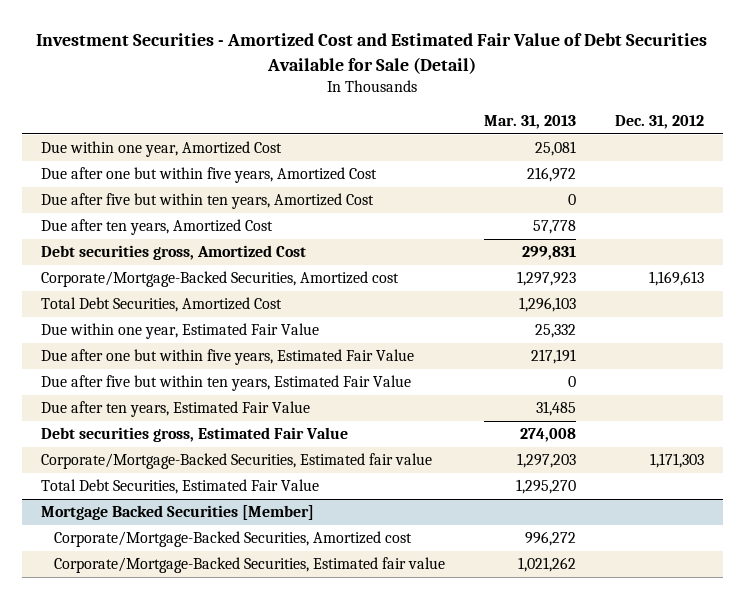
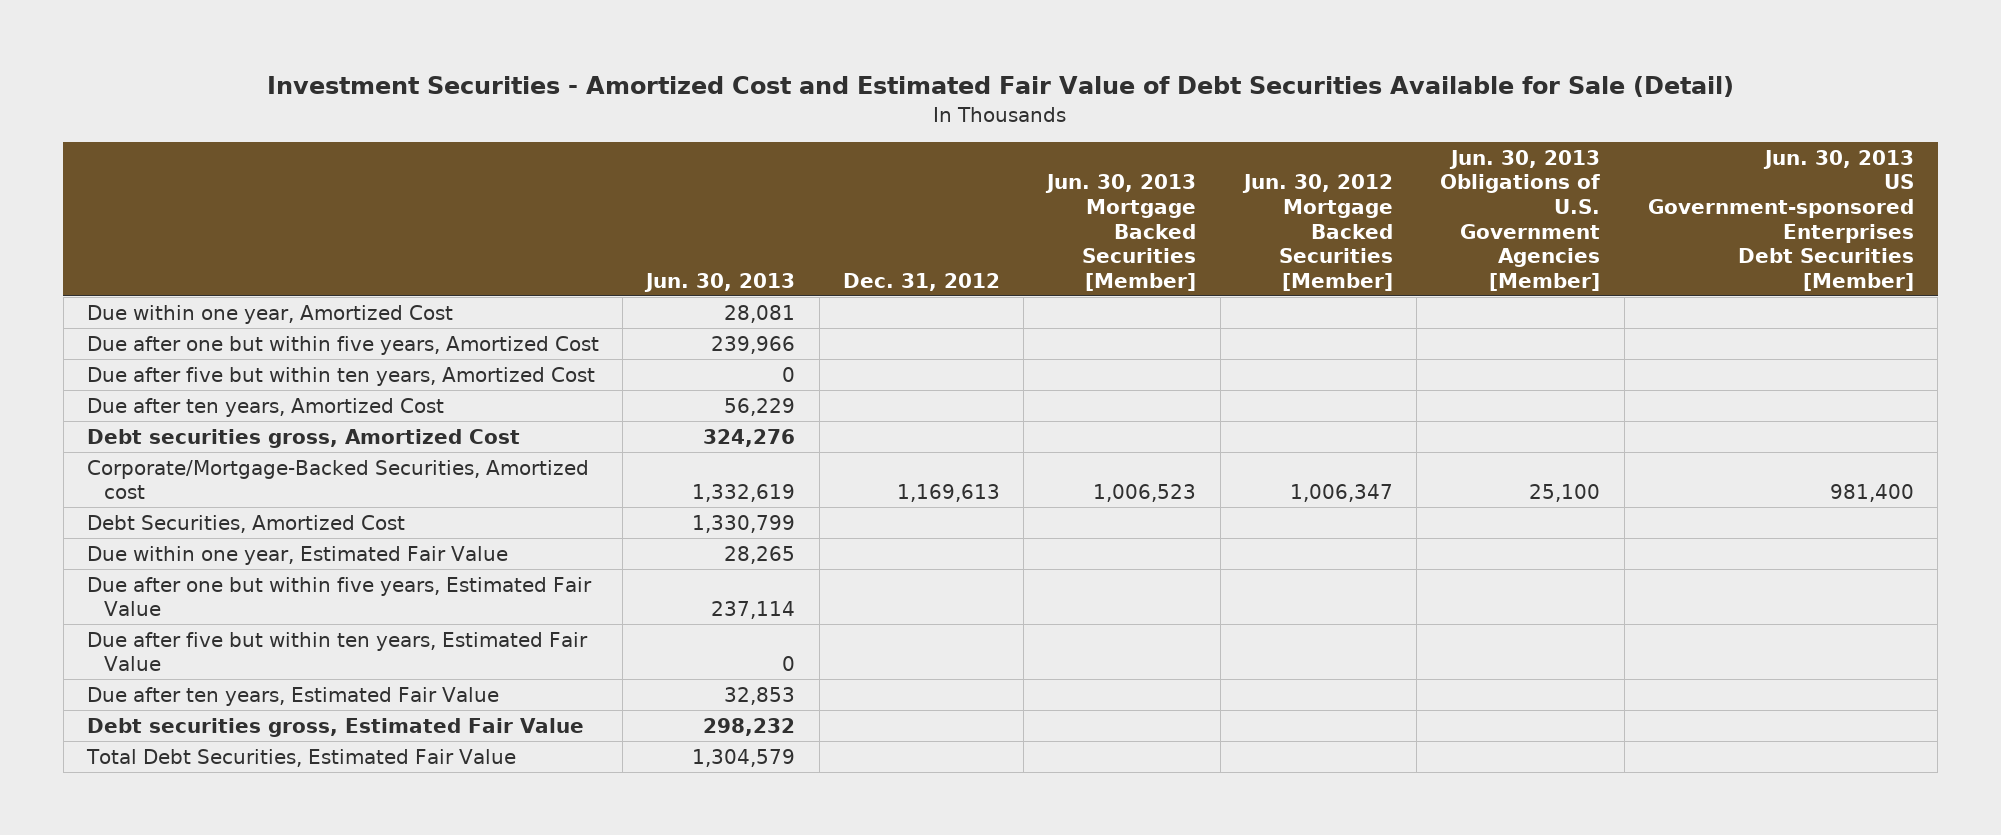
- | Mar. 31, 2013 | Dec. 31, 2012
+ | Jun. 30, 2013 | Dec. 31, 2012 | Jun. 30, 2013 Mortgage Backed Securities [Member] | Jun. 30, 2012 Mortgage Backed Securities [Member] | Jun. 30, 2013 Obligations of U.S. Government Agencies [Member] | Jun. 30, 2013 US Government-sponsored Enterprises Debt Securities [Member]
- Total Debt Securities, Amortized Cost | 1,296,103 |
+ Debt Securities, Amortized Cost | 1,330,799 | | | | |
- Corporate/Mortgage-Backed Securities, Estimated fair value | 1,297,203 | 1,171,303
- Mortgage Backed Securities [Member]
- Corporate/Mortgage-Backed Securities, Amortized cost | 996,272 |
- Corporate/Mortgage-Backed Securities, Estimated fair value | 1,021,262 |

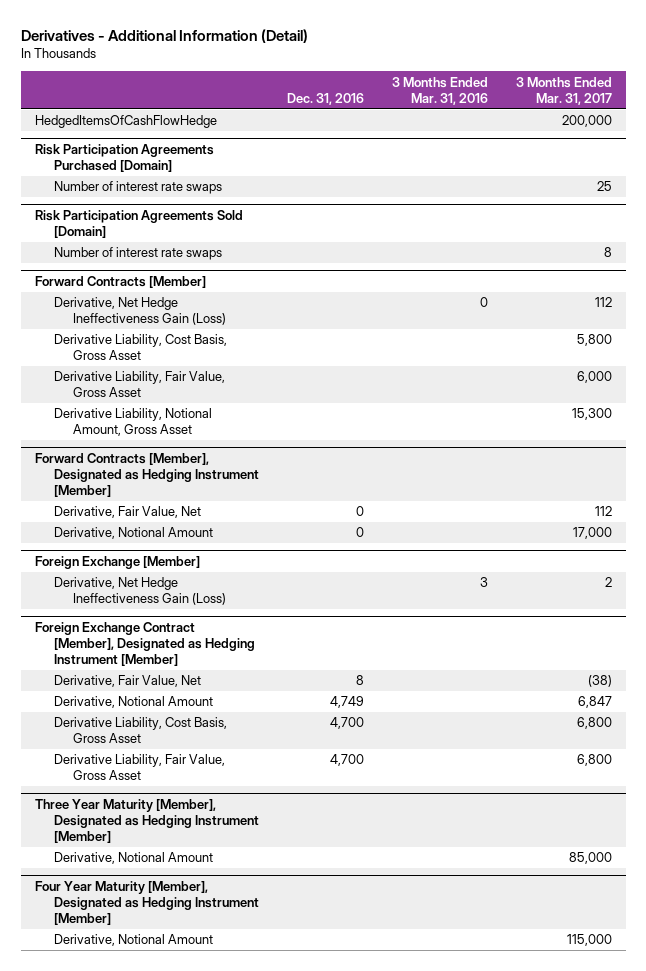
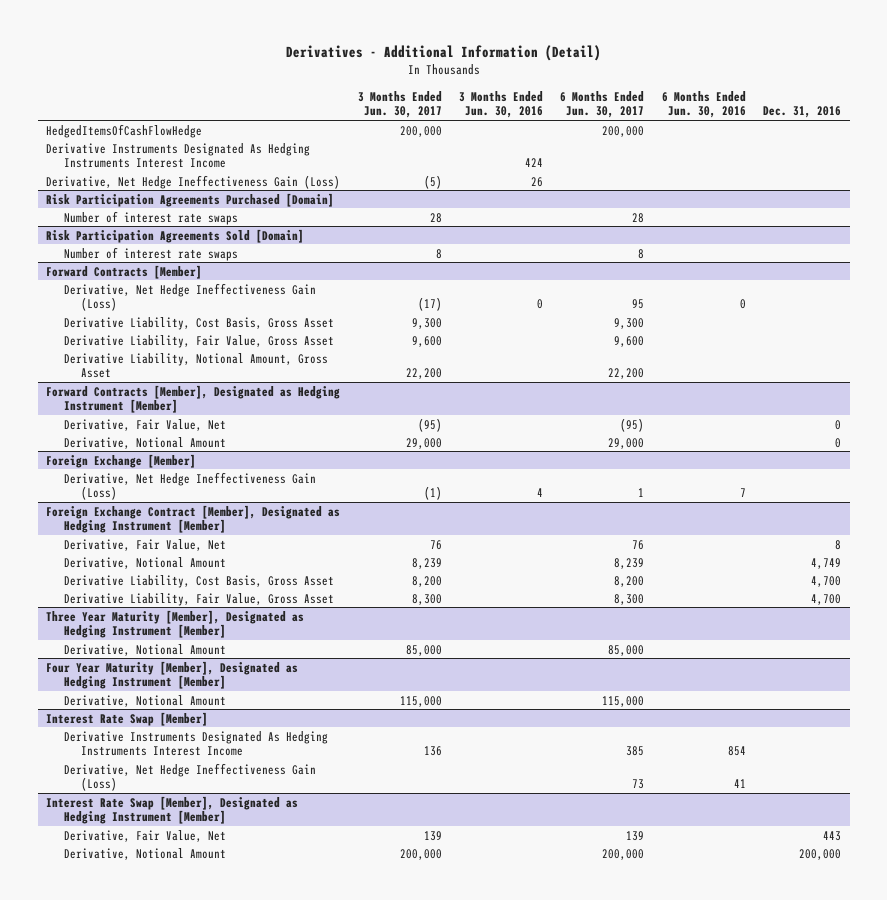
- | Dec. 31, 2016 | 3 Months Ended Mar. 31, 2016 | 3 Months Ended Mar. 31, 2017
+ | 3 Months Ended Jun. 30, 2017 | 3 Months Ended Jun. 30, 2016 | 6 Months Ended Jun. 30, 2017 | 6 Months Ended Jun. 30, 2016 | Dec. 31, 2016
+ Derivative Instruments Designated As Hedging Instruments Interest Income | | 424 | | |
+ Derivative, Net Hedge Ineffectiveness Gain (Loss) | (5) | 26 | | |
+ Interest Rate Swap [Member]
+ Derivative Instruments Designated As Hedging Instruments Interest Income | 136 | | 385 | 854 |
+ Derivative, Net Hedge Ineffectiveness Gain (Loss) | | | 73 | 41 |
+ Interest Rate Swap [Member], Designated as Hedging Instrument [Member]
+ Derivative, Fair Value, Net | 139 | | 139 | | 443
+ Derivative, Notional Amount | 200,000 | | 200,000 | | 200,000

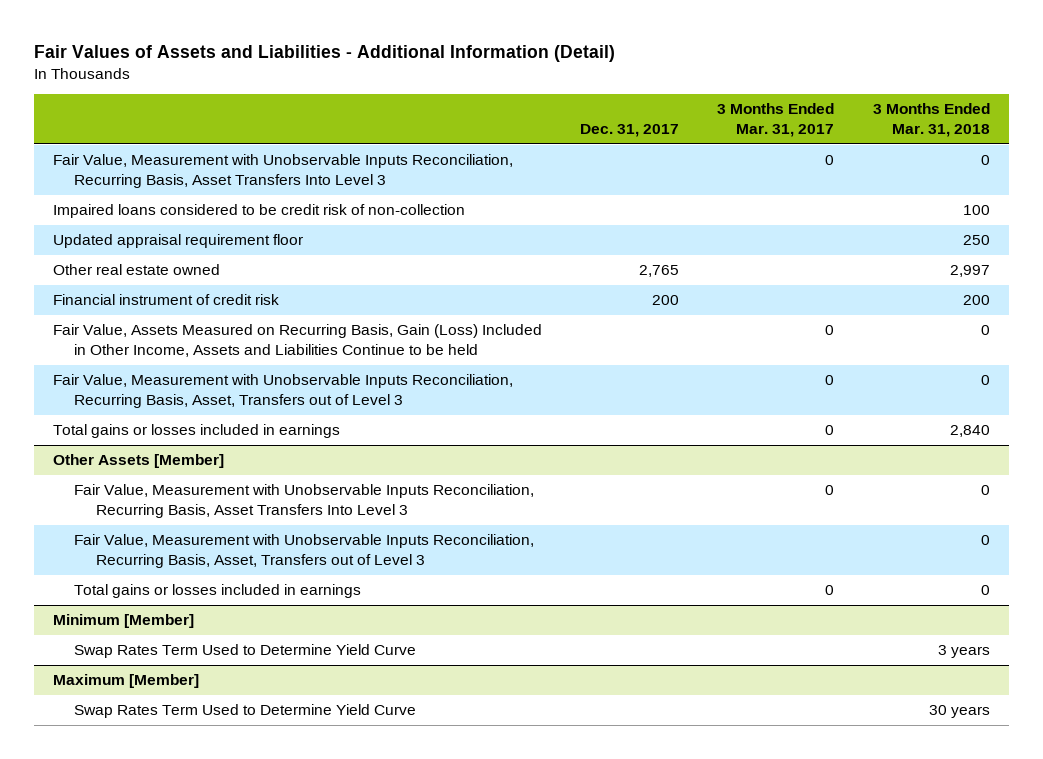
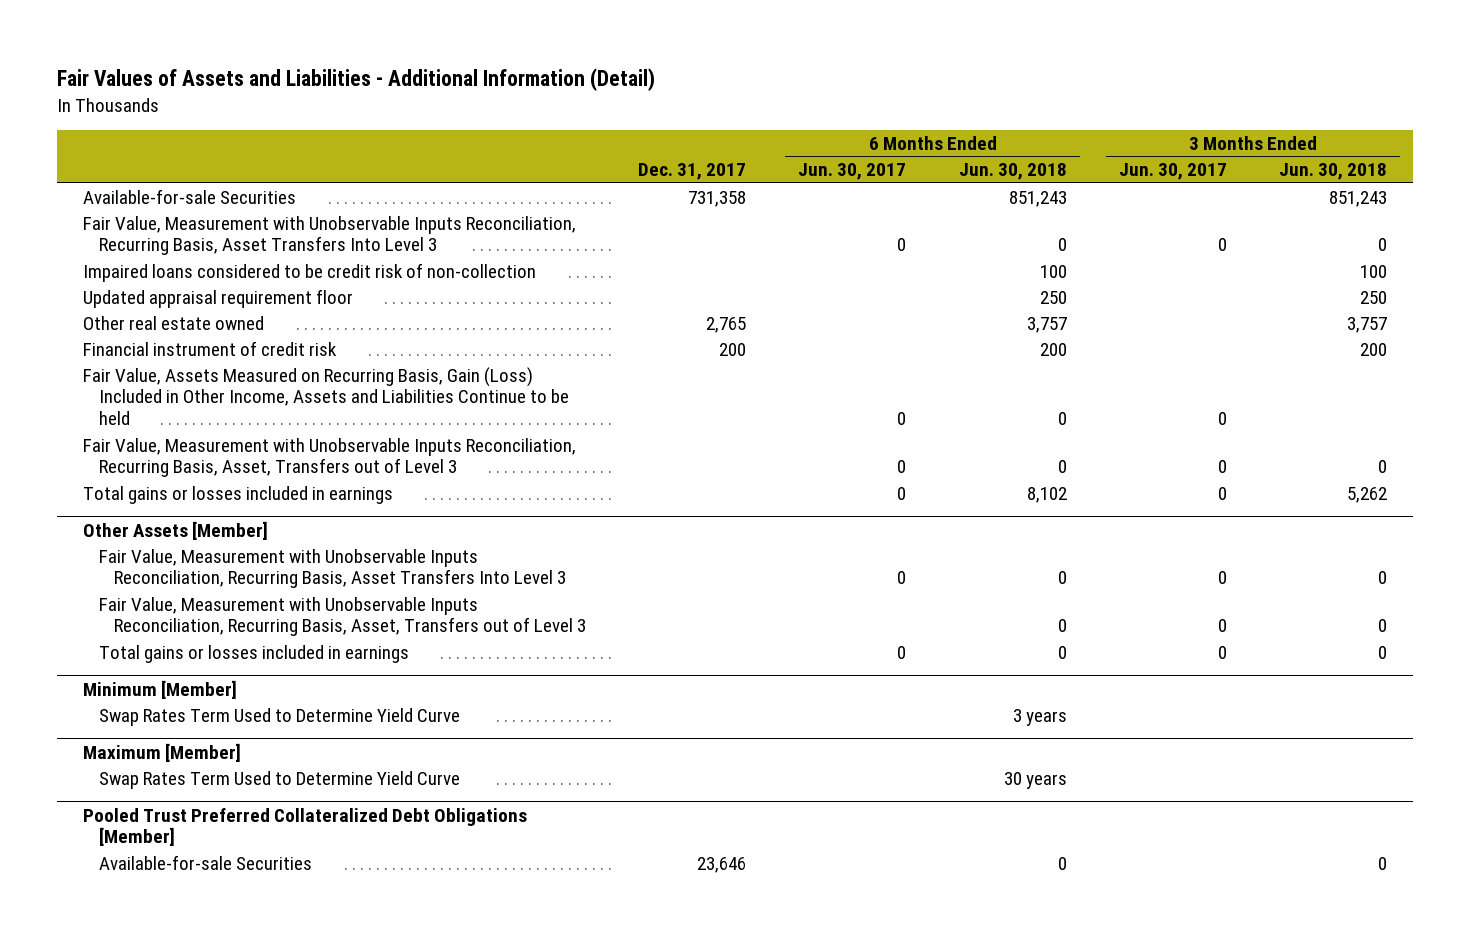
- | Dec. 31, 2017 | 3 Months Ended Mar. 31, 2017 | 3 Months Ended Mar. 31, 2018
+ | Dec. 31, 2017 | 6 Months Ended Jun. 30, 2017 | 6 Months Ended Jun. 30, 2018 | 3 Months Ended Jun. 30, 2017 | 3 Months Ended Jun. 30, 2018
+ Available-for-sale Securities | 731,358 | | 851,243 | | 851,243
+ Pooled Trust Preferred Collateralized Debt Obligations [Member]
+ Available-for-sale Securities | 23,646 | | 0 | | 0

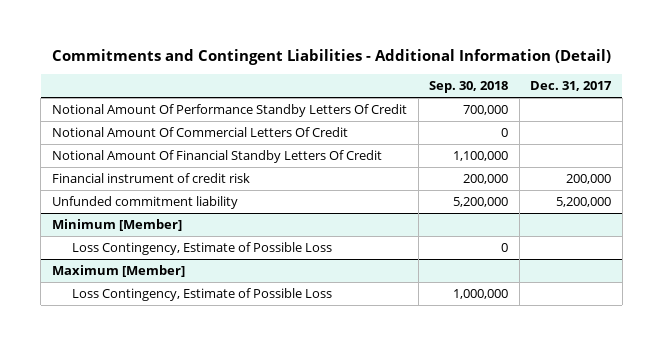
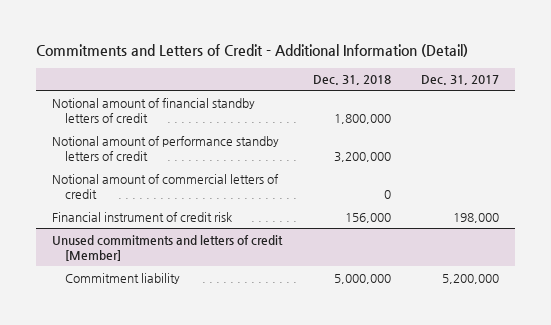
- Commitments and Contingent Liabilities - Additional Information (Detail)
+ Commitments and Letters of Credit - Additional Information (Detail)
- | Sep. 30, 2018 | Dec. 31, 2017
+ | Dec. 31, 2018 | Dec. 31, 2017
- Notional Amount Of Performance Standby Letters Of Credit | 700,000 |
- Notional Amount Of Commercial Letters Of Credit | 0 |
- Notional Amount Of Financial Standby Letters Of Credit | 1,100,000 |
- Financial instrument of credit risk | 200,000 | 200,000
- Unfunded commitment liability | 5,200,000 | 5,200,000
- Minimum [Member]
- Loss Contingency, Estimate of Possible Loss | 0 |
- Maximum [Member]
- Loss Contingency, Estimate of Possible Loss | 1,000,000 |
+ Notional amount of financial standby letters of credit | 1,800,000 |
+ Notional amount of performance standby letters of credit | 3,200,000 |
+ Notional amount of commercial letters of credit | 0 |
+ Financial instrument of credit risk | 156,000 | 198,000
+ Unused commitments and letters of credit [Member]
+ Commitment liability | 5,000,000 | 5,200,000

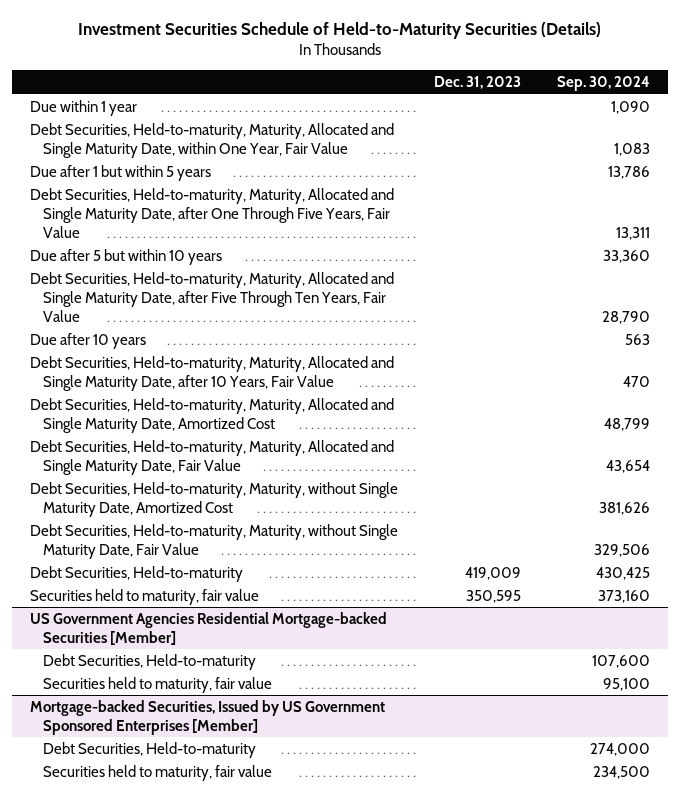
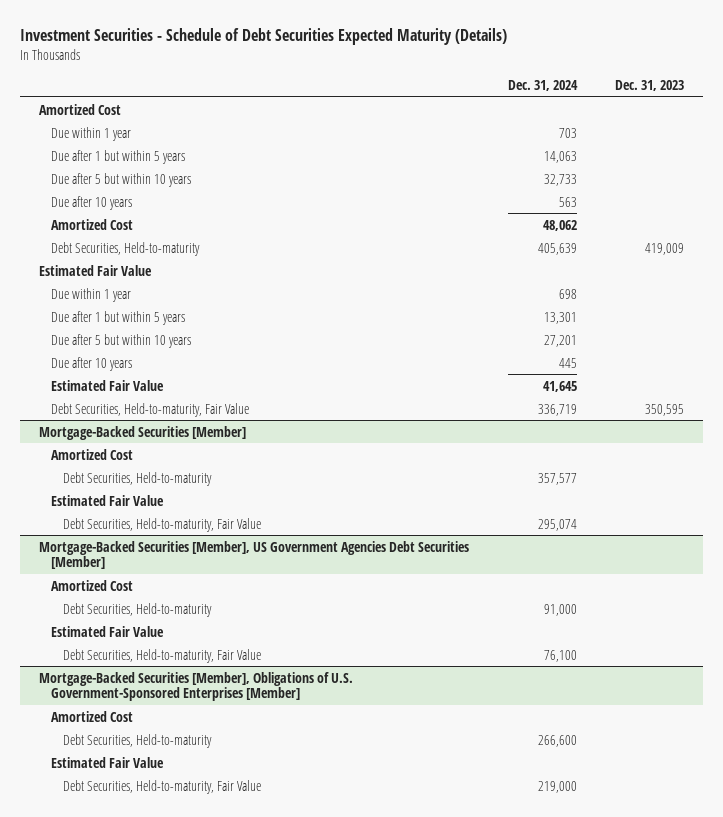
- Investment Securities Schedule of Held-to-Maturity Securities (Details)
+ Investment Securities - Schedule of Debt Securities Expected Maturity (Details)
- | Dec. 31, 2023 | Sep. 30, 2024
+ | Dec. 31, 2024 | Dec. 31, 2023
+ Amortized Cost
- Debt Securities, Held-to-maturity, Maturity, Allocated and Single Maturity Date, within One Year, Fair Value | | 1,083
- Debt Securities, Held-to-maturity, Maturity, Allocated and Single Maturity Date, after One Through Five Years, Fair Value | | 13,311
- Debt Securities, Held-to-maturity, Maturity, Allocated and Single Maturity Date, after Five Through Ten Years, Fair Value | | 28,790
- Debt Securities, Held-to-maturity, Maturity, Allocated and Single Maturity Date, after 10 Years, Fair Value | | 470
- Debt Securities, Held-to-maturity, Maturity, Allocated and Single Maturity Date, Amortized Cost | | 48,799
- Debt Securities, Held-to-maturity, Maturity, Allocated and Single Maturity Date, Fair Value | | 43,654
- Debt Securities, Held-to-maturity, Maturity, without Single Maturity Date, Amortized Cost | | 381,626
- Debt Securities, Held-to-maturity, Maturity, without Single Maturity Date, Fair Value | | 329,506
+ Amortized Cost | 48,062 |
- Securities held to maturity, fair value | 350,595 | 373,160
- US Government Agencies Residential Mortgage-backed Securities [Member]
+ Estimated Fair Value
+ Due within 1 year | 698 |
+ Due after 1 but within 5 years | 13,301 |
+ Due after 5 but within 10 years | 27,201 |
+ Due after 10 years | 445 |
+ Estimated Fair Value | 41,645 |
+ Debt Securities, Held-to-maturity, Fair Value | 336,719 | 350,595
+ Mortgage-Backed Securities [Member]
+ Amortized Cost
+ Debt Securities, Held-to-maturity | 357,577 |
+ Estimated Fair Value
+ Debt Securities, Held-to-maturity, Fair Value | 295,074 |
+ Mortgage-Backed Securities [Member], US Government Agencies Debt Securities [Member]
+ Amortized Cost
- Securities held to maturity, fair value | | 95,100
- Mortgage-backed Securities, Issued by US Government Sponsored Enterprises [Member]
+ Estimated Fair Value
+ Debt Securities, Held-to-maturity, Fair Value | 76,100 |
+ Mortgage-Backed Securities [Member], Obligations of U.S. Government-Sponsored Enterprises [Member]
+ Amortized Cost
- Securities held to maturity, fair value | | 234,500
+ Estimated Fair Value
+ Debt Securities, Held-to-maturity, Fair Value | 219,000 |

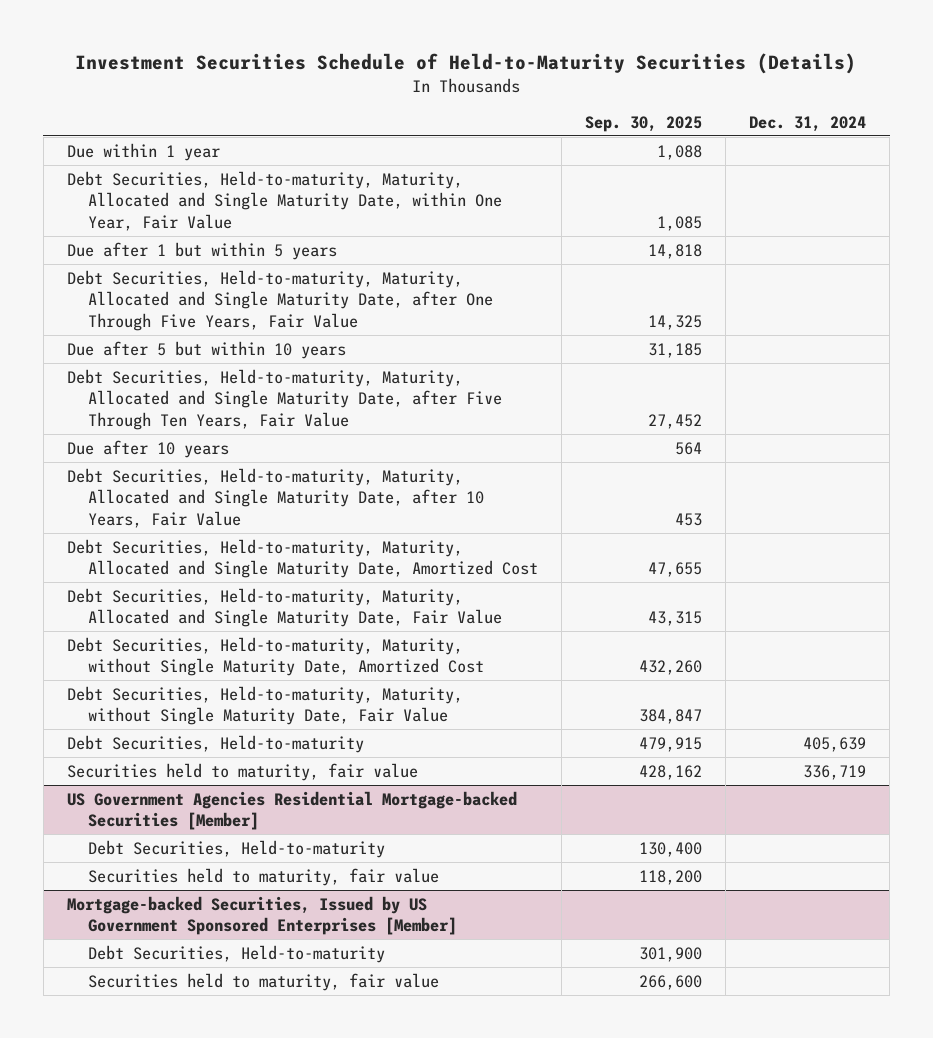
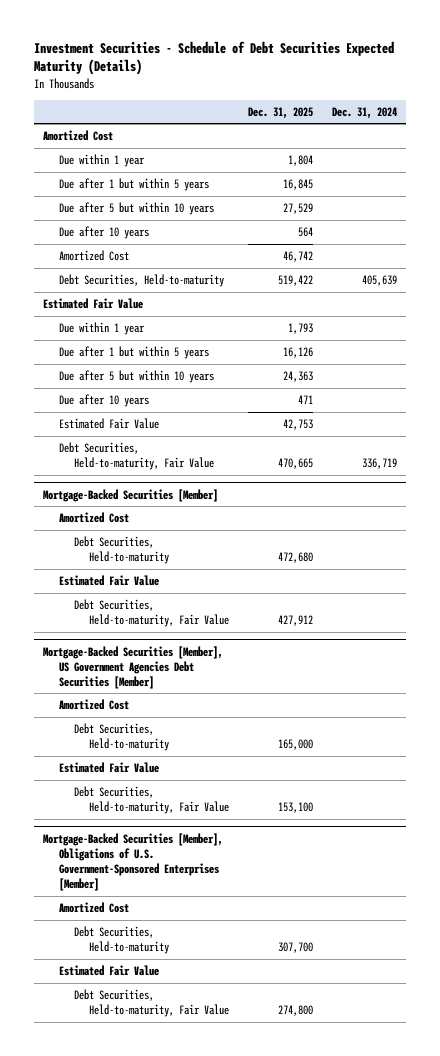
- Investment Securities Schedule of Held-to-Maturity Securities (Details)
+ Investment Securities - Schedule of Debt Securities Expected Maturity (Details)
- | Sep. 30, 2025 | Dec. 31, 2024
+ | Dec. 31, 2025 | Dec. 31, 2024
+ Amortized Cost
- Debt Securities, Held-to-maturity, Maturity, Allocated and Single Maturity Date, within One Year, Fair Value | 1,085 |
- Debt Securities, Held-to-maturity, Maturity, Allocated and Single Maturity Date, after One Through Five Years, Fair Value | 14,325 |
- Debt Securities, Held-to-maturity, Maturity, Allocated and Single Maturity Date, after Five Through Ten Years, Fair Value | 27,452 |
- Debt Securities, Held-to-maturity, Maturity, Allocated and Single Maturity Date, after 10 Years, Fair Value | 453 |
- Debt Securities, Held-to-maturity, Maturity, Allocated and Single Maturity Date, Amortized Cost | 47,655 |
- Debt Securities, Held-to-maturity, Maturity, Allocated and Single Maturity Date, Fair Value | 43,315 |
- Debt Securities, Held-to-maturity, Maturity, without Single Maturity Date, Amortized Cost | 432,260 |
- Debt Securities, Held-to-maturity, Maturity, without Single Maturity Date, Fair Value | 384,847 |
+ Amortized Cost | 46,742 |
- Securities held to maturity, fair value | 428,162 | 336,719
- US Government Agencies Residential Mortgage-backed Securities [Member]
+ Estimated Fair Value
+ Due within 1 year | 1,793 |
+ Due after 1 but within 5 years | 16,126 |
+ Due after 5 but within 10 years | 24,363 |
+ Due after 10 years | 471 |
+ Estimated Fair Value | 42,753 |
+ Debt Securities, Held-to-maturity, Fair Value | 470,665 | 336,719
+ Mortgage-Backed Securities [Member]
+ Amortized Cost
+ Debt Securities, Held-to-maturity | 472,680 |
+ Estimated Fair Value
+ Debt Securities, Held-to-maturity, Fair Value | 427,912 |
+ Mortgage-Backed Securities [Member], US Government Agencies Debt Securities [Member]
+ Amortized Cost
- Securities held to maturity, fair value | 118,200 |
- Mortgage-backed Securities, Issued by US Government Sponsored Enterprises [Member]
+ Estimated Fair Value
+ Debt Securities, Held-to-maturity, Fair Value | 153,100 |
+ Mortgage-Backed Securities [Member], Obligations of U.S. Government-Sponsored Enterprises [Member]
+ Amortized Cost
- Securities held to maturity, fair value | 266,600 |
+ Estimated Fair Value
+ Debt Securities, Held-to-maturity, Fair Value | 274,800 |

